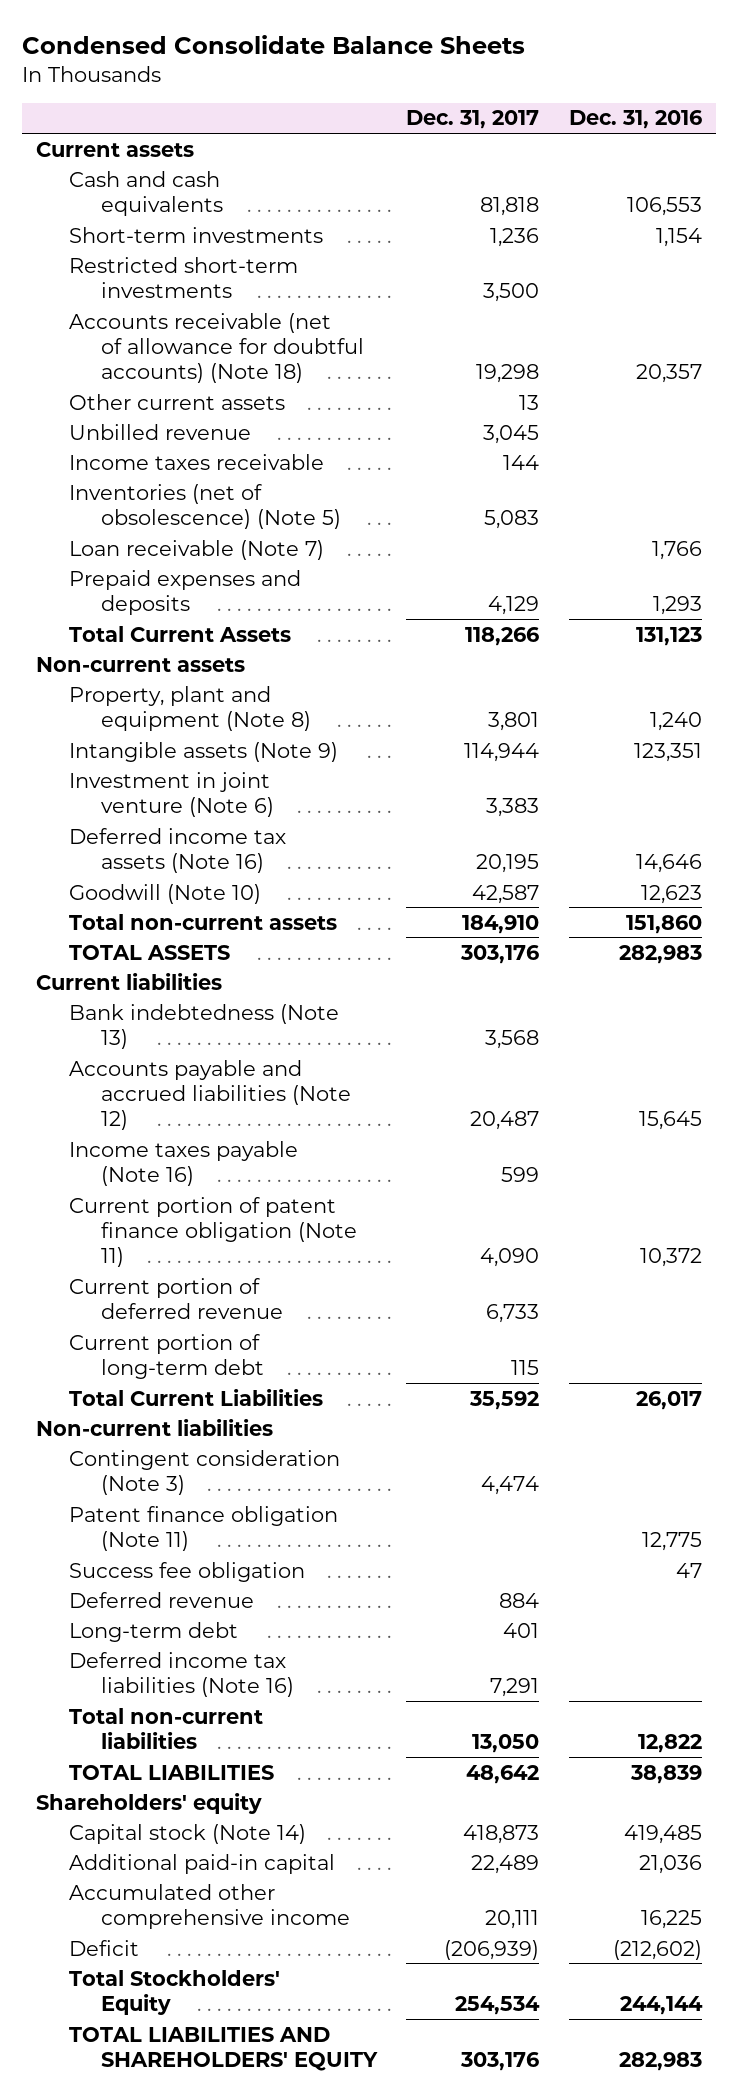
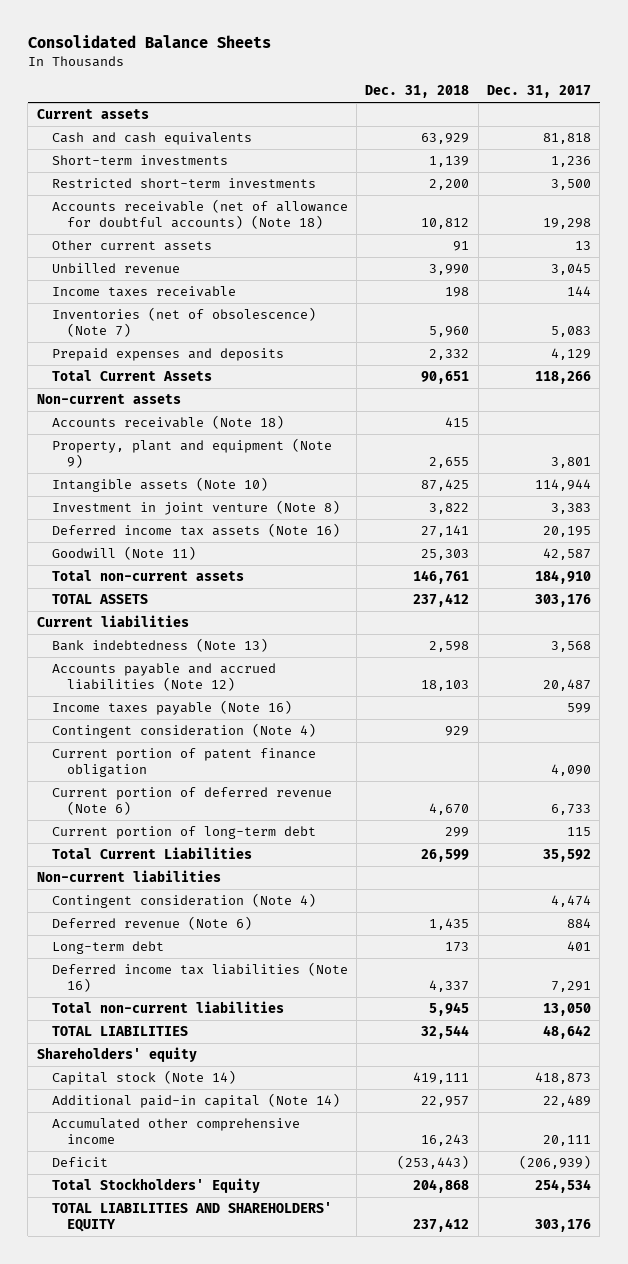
- Condensed Consolidate Balance Sheets
+ Consolidated Balance Sheets
- | Dec. 31, 2017 | Dec. 31, 2016
+ | Dec. 31, 2018 | Dec. 31, 2017
- Inventories (net of obsolescence) (Note 5) | 5,083 |
- Loan receivable (Note 7) | | 1,766
+ Inventories (net of obsolescence) (Note 7) | 5,960 | 5,083
- Property, plant and equipment (Note 8) | 3,801 | 1,240
- Intangible assets (Note 9) | 114,944 | 123,351
- Investment in joint venture (Note 6) | 3,383 |
+ Accounts receivable (Note 18) | 415 |
+ Property, plant and equipment (Note 9) | 2,655 | 3,801
+ Intangible assets (Note 10) | 87,425 | 114,944
+ Investment in joint venture (Note 8) | 3,822 | 3,383
- Goodwill (Note 10) | 42,587 | 12,623
+ Goodwill (Note 11) | 25,303 | 42,587
- Current portion of patent finance obligation (Note 11) | 4,090 | 10,372
- Current portion of deferred revenue | 6,733 |
+ Contingent consideration (Note 4) | 929 |
+ Current portion of patent finance obligation | | 4,090
+ Current portion of deferred revenue (Note 6) | 4,670 | 6,733
- Contingent consideration (Note 3) | 4,474 |
- Patent finance obligation (Note 11) | | 12,775
- Success fee obligation | | 47
- Deferred revenue | 884 |
+ Contingent consideration (Note 4) | | 4,474
+ Deferred revenue (Note 6) | 1,435 | 884
- Additional paid-in capital | 22,489 | 21,036
+ Additional paid-in capital (Note 14) | 22,957 | 22,489

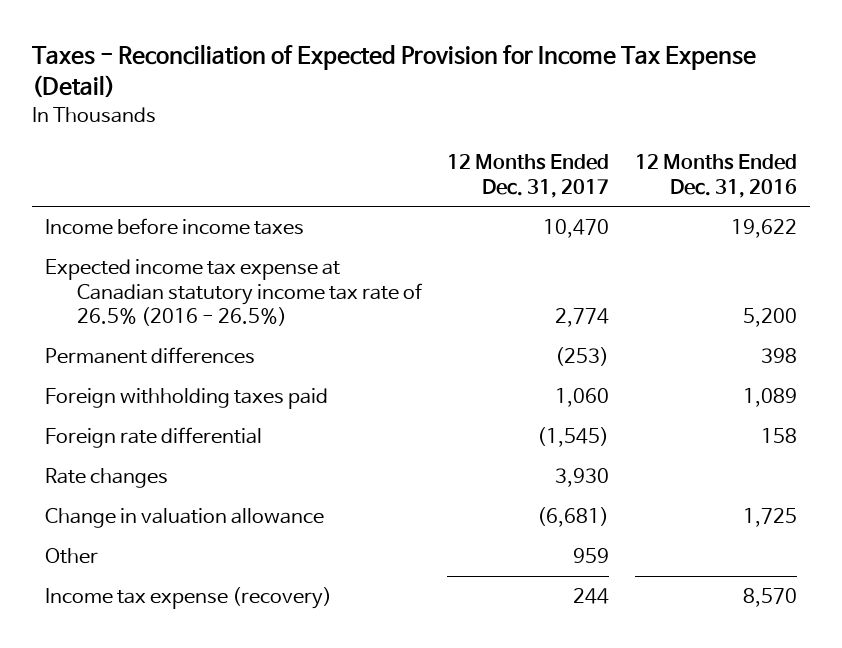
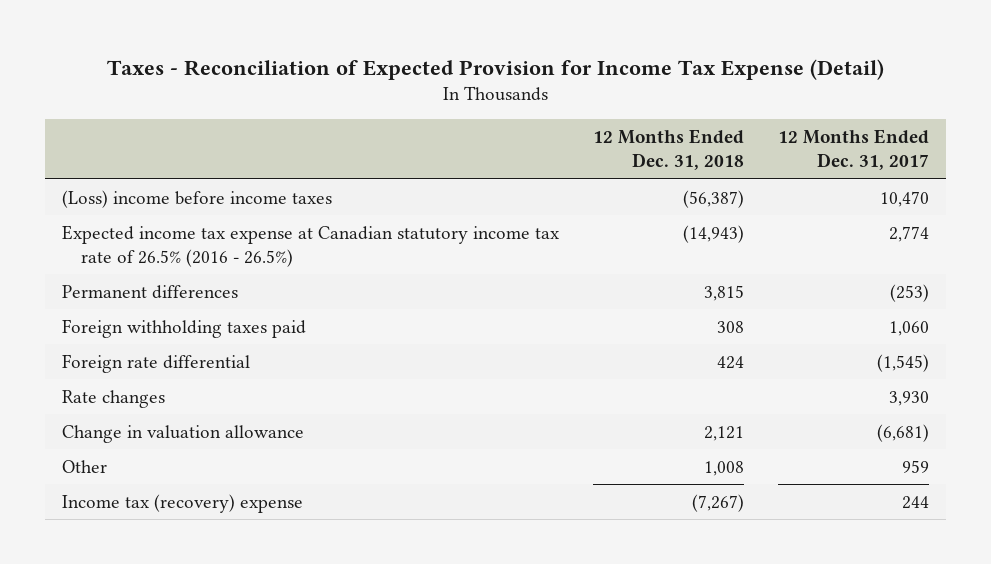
- | 12 Months Ended Dec. 31, 2017 | 12 Months Ended Dec. 31, 2016
+ | 12 Months Ended Dec. 31, 2018 | 12 Months Ended Dec. 31, 2017
- Income before income taxes | 10,470 | 19,622
+ (Loss) income before income taxes | (56,387) | 10,470
- Income tax expense (recovery) | 244 | 8,570
+ Income tax (recovery) expense | (7,267) | 244

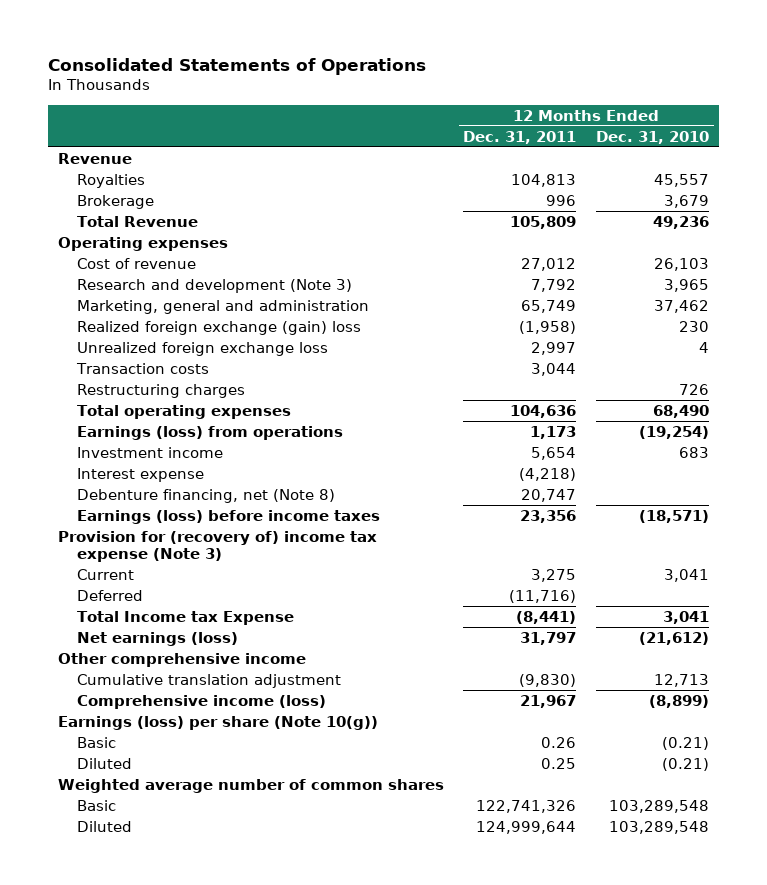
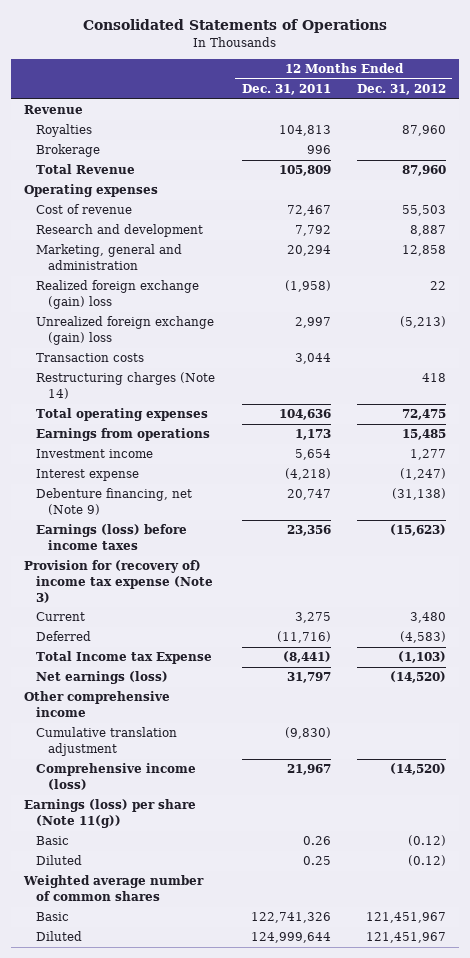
- | 12 Months Ended Dec. 31, 2011 | 12 Months Ended Dec. 31, 2010
+ | 12 Months Ended Dec. 31, 2011 | 12 Months Ended Dec. 31, 2012
- Cost of revenue | 27,012 | 26,103
- Research and development (Note 3) | 7,792 | 3,965
- Marketing, general and administration | 65,749 | 37,462
+ Cost of revenue | 72,467 | 55,503
+ Research and development | 7,792 | 8,887
+ Marketing, general and administration | 20,294 | 12,858
- Unrealized foreign exchange loss | 2,997 | 4
+ Unrealized foreign exchange (gain) loss | 2,997 | (5,213)
- Restructuring charges | | 726
+ Restructuring charges (Note 14) | | 418
- Earnings (loss) from operations | 1,173 | (19,254)
+ Earnings from operations | 1,173 | 15,485
- Debenture financing, net (Note 8) | 20,747 |
+ Debenture financing, net (Note 9) | 20,747 | (31,138)
- Earnings (loss) per share (Note 10(g))
+ Earnings (loss) per share (Note 11(g))

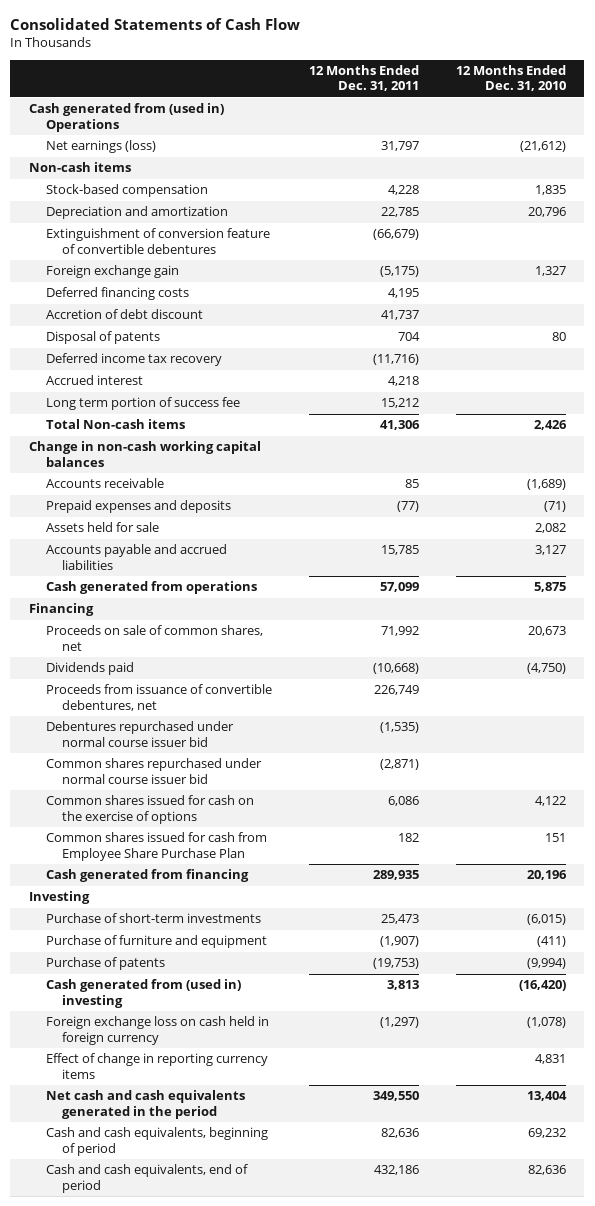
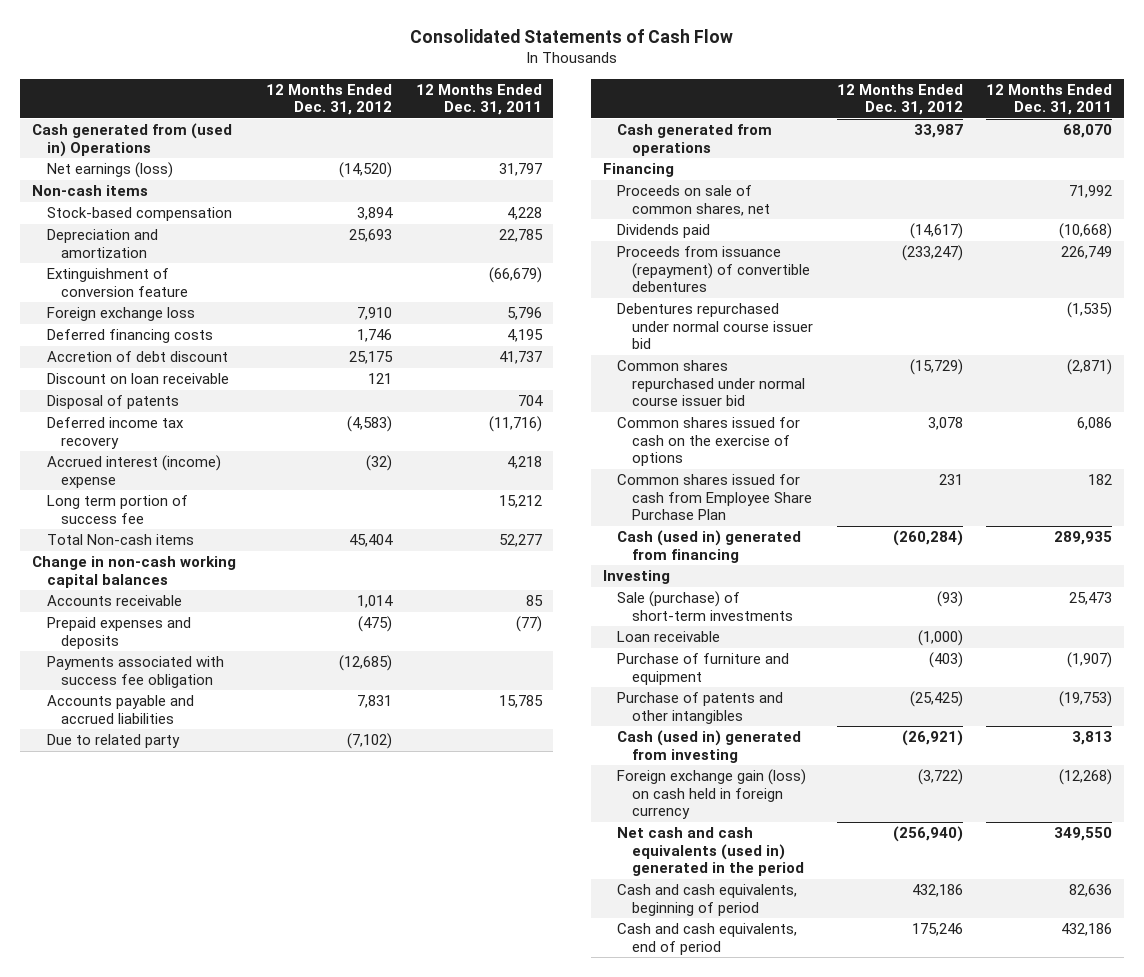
- | 12 Months Ended Dec. 31, 2011 | 12 Months Ended Dec. 31, 2010
+ | 12 Months Ended Dec. 31, 2012 | 12 Months Ended Dec. 31, 2011
- Extinguishment of conversion feature of convertible debentures | (66,679) |
- Foreign exchange gain | (5,175) | 1,327
+ Extinguishment of conversion feature | | (66,679)
+ Foreign exchange loss | 7,910 | 5,796
+ Discount on loan receivable | 121 |
- Accrued interest | 4,218 |
+ Accrued interest (income) expense | (32) | 4,218
- Total Non-cash items | 41,306 | 2,426
+ Total Non-cash items | 45,404 | 52,277
- Assets held for sale | | 2,082
+ Payments associated with success fee obligation | (12,685) |
- Cash generated from operations | 57,099 | 5,875
+ Due to related party | (7,102) |
+ Cash generated from operations | 33,987 | 68,070
- Proceeds from issuance of convertible debentures, net | 226,749 |
+ Proceeds from issuance (repayment) of convertible debentures | (233,247) | 226,749
- Cash generated from financing | 289,935 | 20,196
+ Cash (used in) generated from financing | (260,284) | 289,935
- Purchase of short-term investments | 25,473 | (6,015)
+ Sale (purchase) of short-term investments | (93) | 25,473
+ Loan receivable | (1,000) |
- Purchase of patents | (19,753) | (9,994)
- Cash generated from (used in) investing | 3,813 | (16,420)
- Foreign exchange loss on cash held in foreign currency | (1,297) | (1,078)
- Effect of change in reporting currency items | | 4,831
- Net cash and cash equivalents generated in the period | 349,550 | 13,404
+ Purchase of patents and other intangibles | (25,425) | (19,753)
+ Cash (used in) generated from investing | (26,921) | 3,813
+ Foreign exchange gain (loss) on cash held in foreign currency | (3,722) | (12,268)
+ Net cash and cash equivalents (used in) generated in the period | (256,940) | 349,550

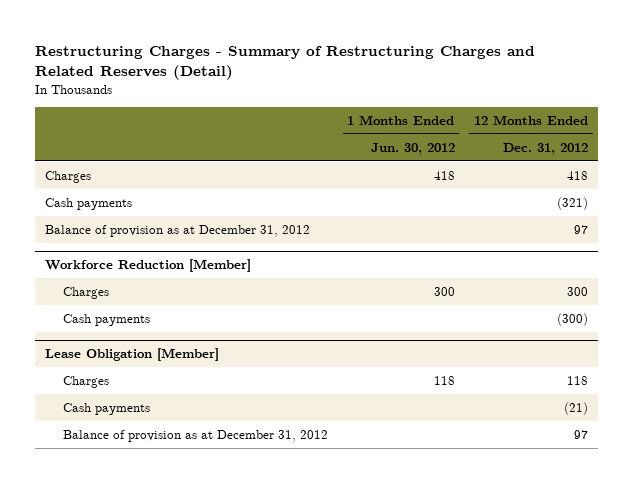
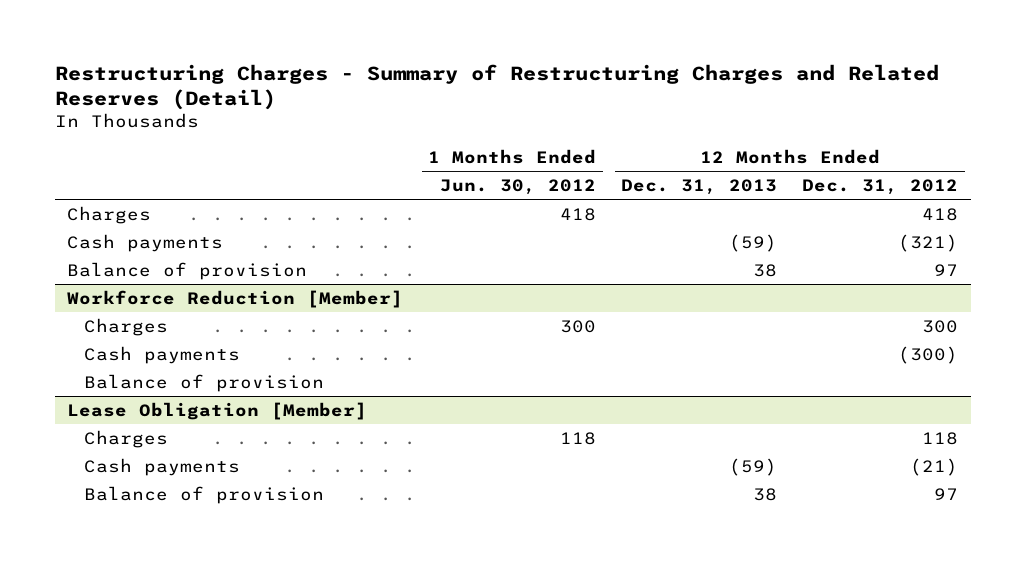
- | 1 Months Ended Jun. 30, 2012 | 12 Months Ended Dec. 31, 2012
+ | 1 Months Ended Jun. 30, 2012 | 12 Months Ended Dec. 31, 2013 | 12 Months Ended Dec. 31, 2012
- Balance of provision as at December 31, 2012 | | 97
+ Balance of provision | | 38 | 97
@ Workforce Reduction [Member]
+ Balance of provision
@ Lease Obligation [Member]
- Balance of provision as at December 31, 2012 | | 97
+ Balance of provision | | 38 | 97

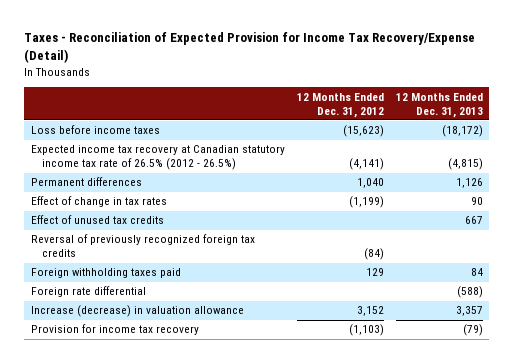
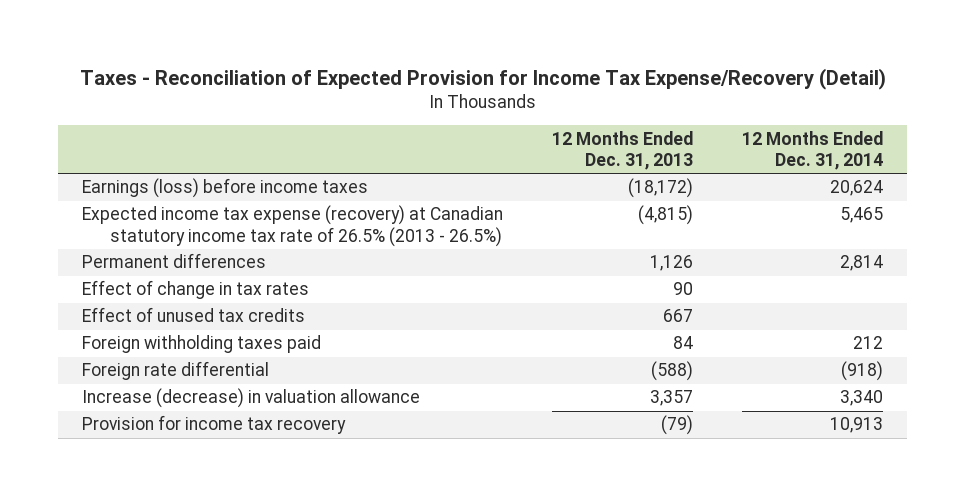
- Taxes - Reconciliation of Expected Provision for Income Tax Recovery/Expense (Detail)
+ Taxes - Reconciliation of Expected Provision for Income Tax Expense/Recovery (Detail)
- | 12 Months Ended Dec. 31, 2012 | 12 Months Ended Dec. 31, 2013
+ | 12 Months Ended Dec. 31, 2013 | 12 Months Ended Dec. 31, 2014
- Loss before income taxes | (15,623) | (18,172)
- Expected income tax recovery at Canadian statutory income tax rate of 26.5% (2012 - 26.5%) | (4,141) | (4,815)
+ Earnings (loss) before income taxes | (18,172) | 20,624
+ Expected income tax expense (recovery) at Canadian statutory income tax rate of 26.5% (2013 - 26.5%) | (4,815) | 5,465
- Reversal of previously recognized foreign tax credits | (84) |

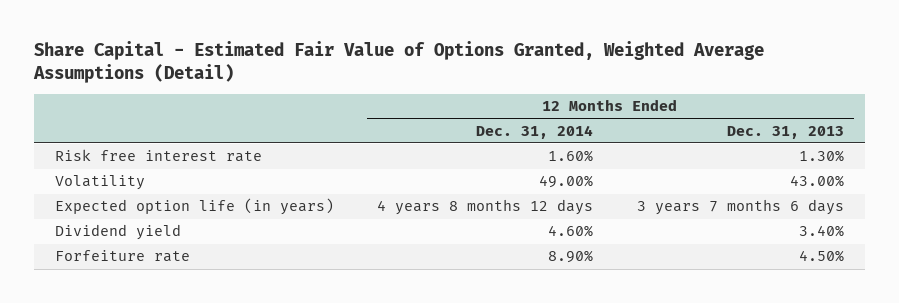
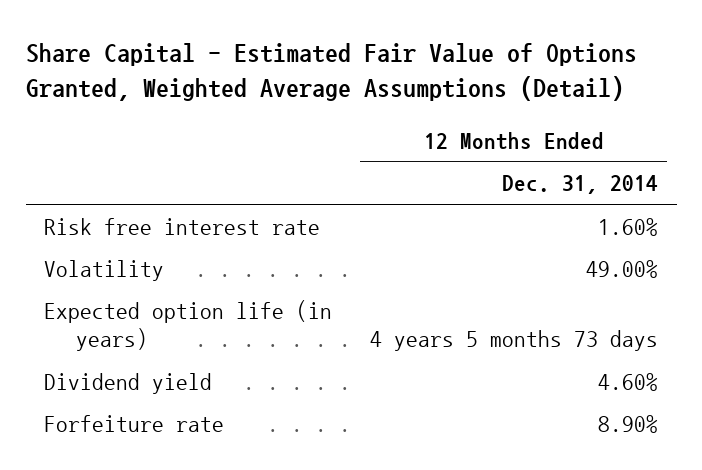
- | 12 Months Ended Dec. 31, 2014 | 12 Months Ended Dec. 31, 2013
+ | 12 Months Ended Dec. 31, 2014
- Expected option life (in years) | 4 years 8 months 12 days | 3 years 7 months 6 days
+ Expected option life (in years) | 4 years 5 months 73 days

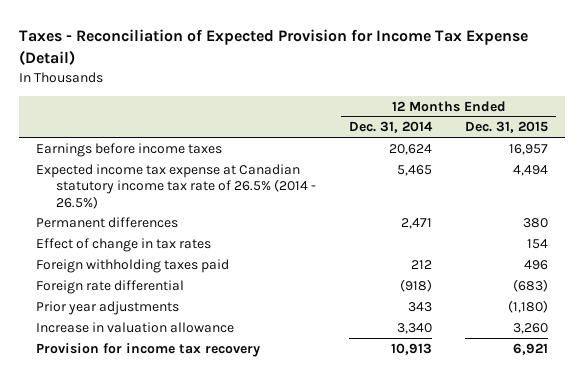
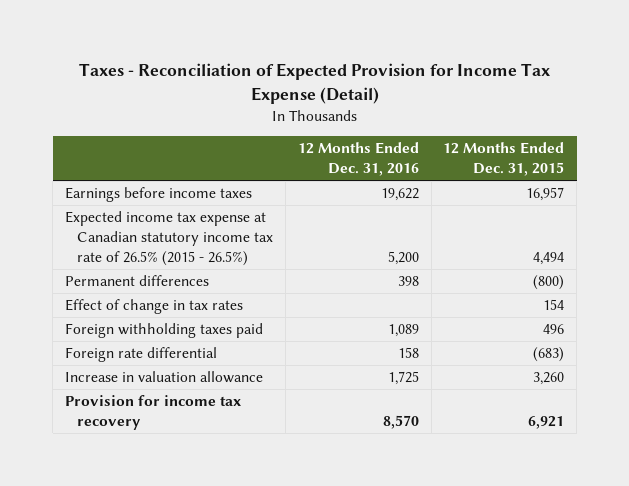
- | 12 Months Ended Dec. 31, 2014 | 12 Months Ended Dec. 31, 2015
+ | 12 Months Ended Dec. 31, 2016 | 12 Months Ended Dec. 31, 2015
- Expected income tax expense at Canadian statutory income tax rate of 26.5% (2014 - 26.5%) | 5,465 | 4,494
- Permanent differences | 2,471 | 380
+ Expected income tax expense at Canadian statutory income tax rate of 26.5% (2015 - 26.5%) | 5,200 | 4,494
+ Permanent differences | 398 | (800)
- Prior year adjustments | 343 | (1,180)

